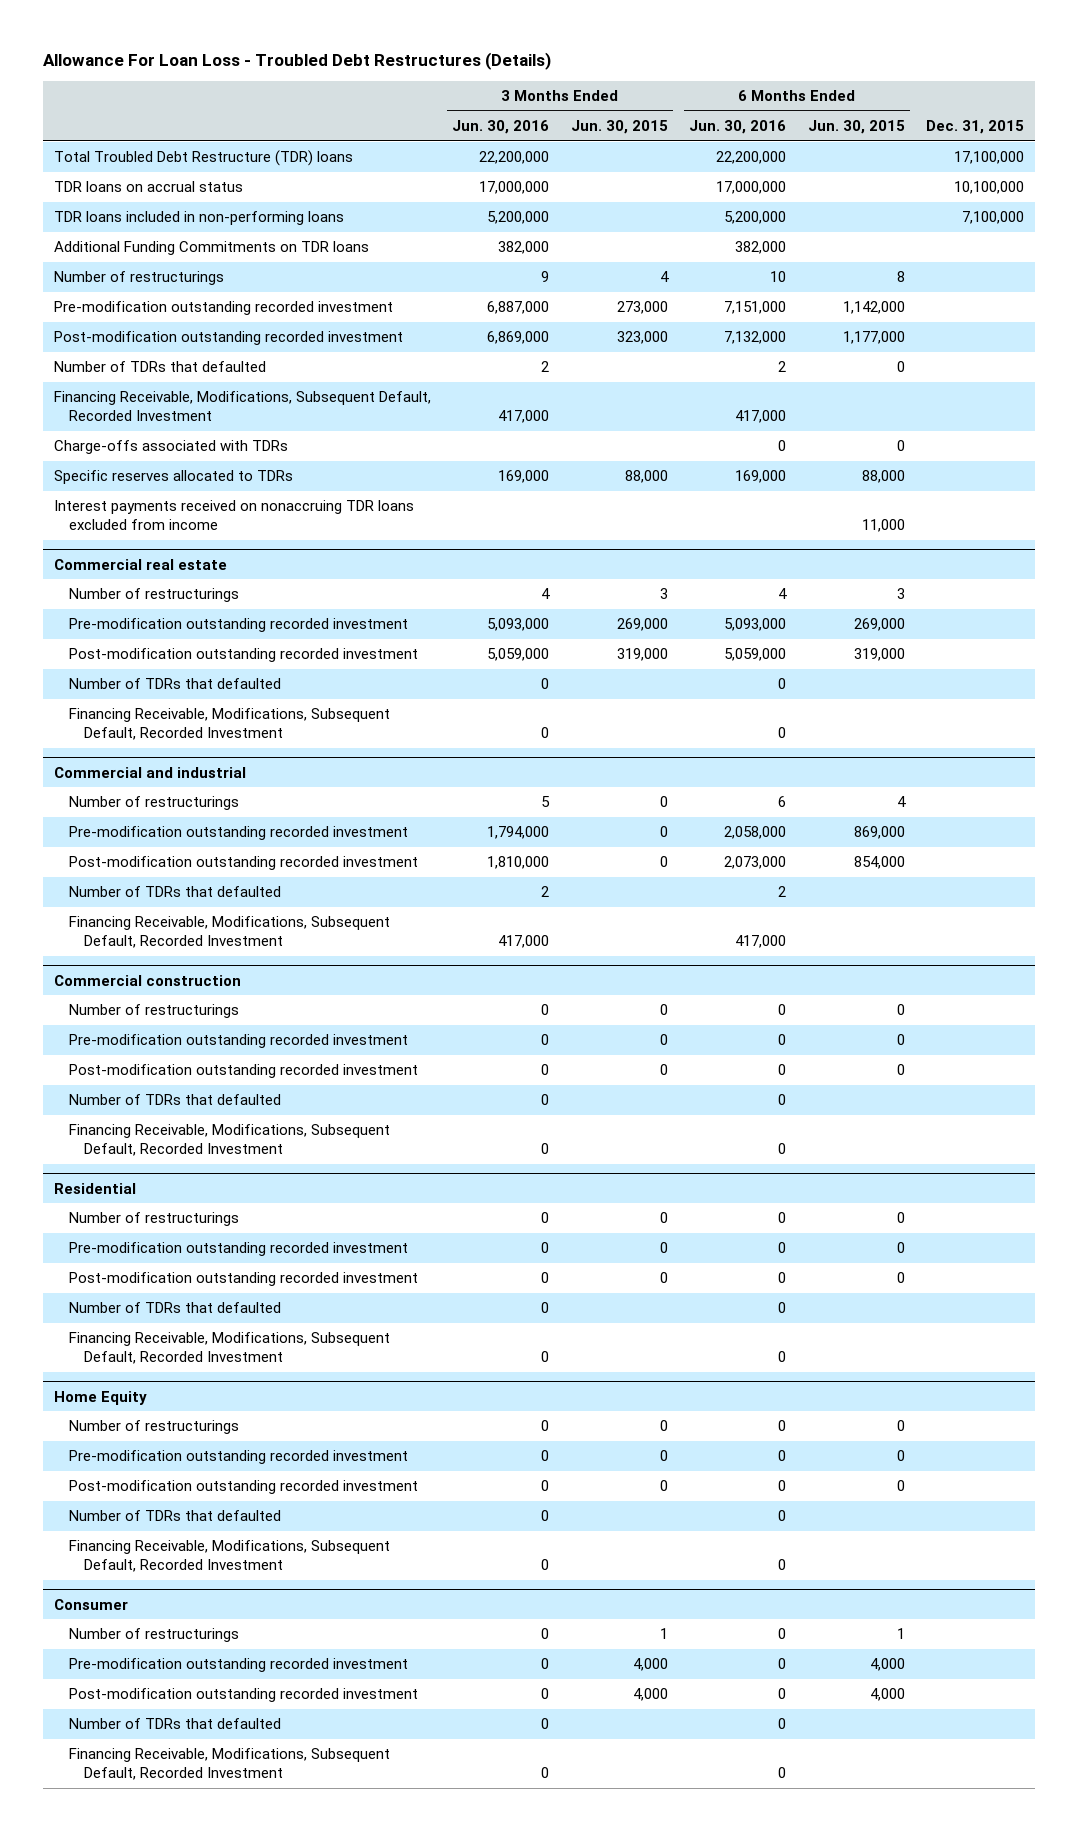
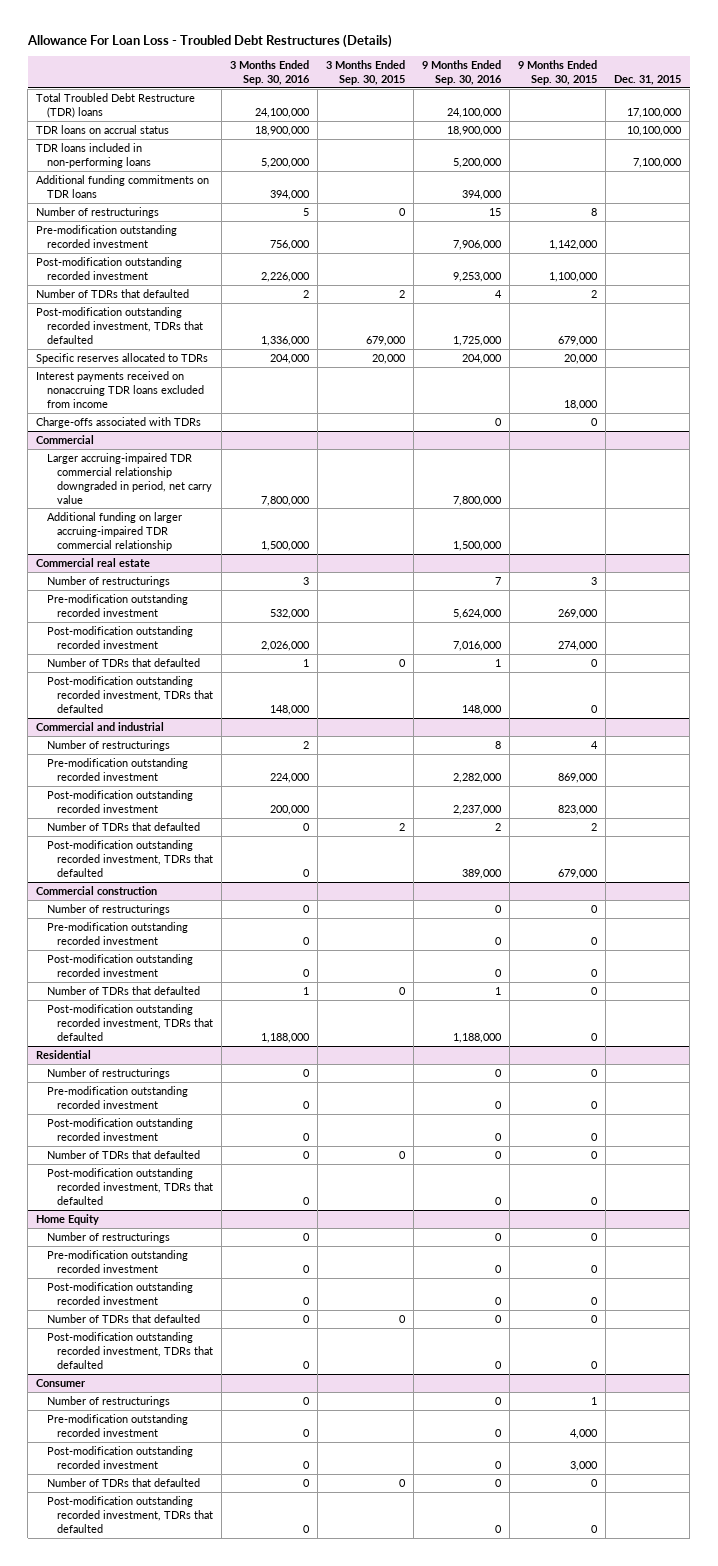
- | 3 Months Ended Jun. 30, 2016 | 3 Months Ended Jun. 30, 2015 | 6 Months Ended Jun. 30, 2016 | 6 Months Ended Jun. 30, 2015 | Dec. 31, 2015
+ | 3 Months Ended Sep. 30, 2016 | 3 Months Ended Sep. 30, 2015 | 9 Months Ended Sep. 30, 2016 | 9 Months Ended Sep. 30, 2015 | Dec. 31, 2015
- Additional Funding Commitments on TDR loans | 382,000 | | 382,000 | |
+ Additional funding commitments on TDR loans | 394,000 | | 394,000 | |
- Financing Receivable, Modifications, Subsequent Default, Recorded Investment | 417,000 | | 417,000 | |
+ Post-modification outstanding recorded investment, TDRs that defaulted | 1,336,000 | 679,000 | 1,725,000 | 679,000 |
moved down: Charge-offs associated with TDRs | | | 0 | 0 |
+ Commercial
+ Larger accruing-impaired TDR commercial relationship downgraded in period, net carry value | 7,800,000 | | 7,800,000 | |
+ Additional funding on larger accruing-impaired TDR commercial relationship | 1,500,000 | | 1,500,000 | |
@ Commercial real estate
- Financing Receivable, Modifications, Subsequent Default, Recorded Investment | 0 | | 0 | |
+ Post-modification outstanding recorded investment, TDRs that defaulted | 148,000 | | 148,000 | 0 |
@ Commercial and industrial
- Financing Receivable, Modifications, Subsequent Default, Recorded Investment | 417,000 | | 417,000 | |
+ Post-modification outstanding recorded investment, TDRs that defaulted | 0 | | 389,000 | 679,000 |
@ Commercial construction
- Financing Receivable, Modifications, Subsequent Default, Recorded Investment | 0 | | 0 | |
+ Post-modification outstanding recorded investment, TDRs that defaulted | 1,188,000 | | 1,188,000 | 0 |
@ Residential
- Financing Receivable, Modifications, Subsequent Default, Recorded Investment | 0 | | 0 | |
+ Post-modification outstanding recorded investment, TDRs that defaulted | 0 | | 0 | 0 |
@ Home Equity
- Financing Receivable, Modifications, Subsequent Default, Recorded Investment | 0 | | 0 | |
+ Post-modification outstanding recorded investment, TDRs that defaulted | 0 | | 0 | 0 |
@ Consumer
- Financing Receivable, Modifications, Subsequent Default, Recorded Investment | 0 | | 0 | |
+ Post-modification outstanding recorded investment, TDRs that defaulted | 0 | | 0 | 0 |

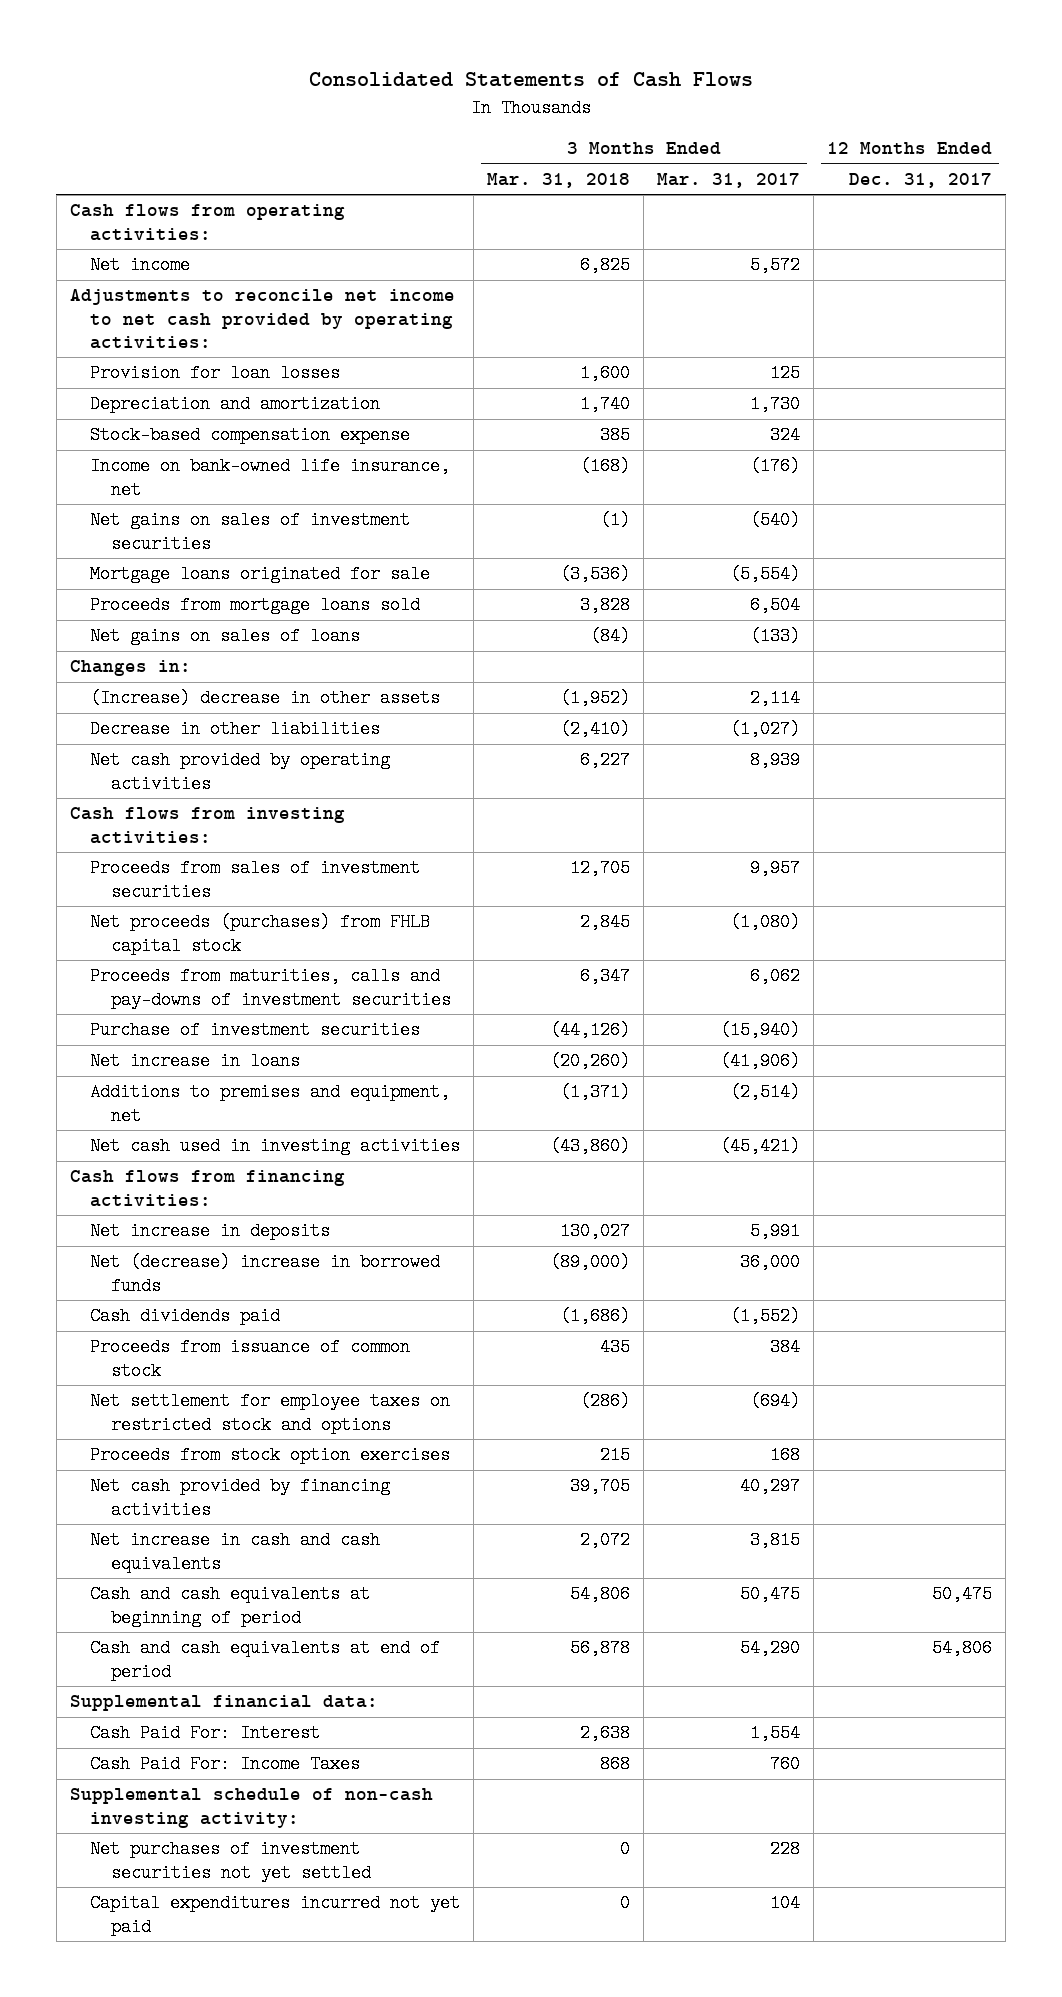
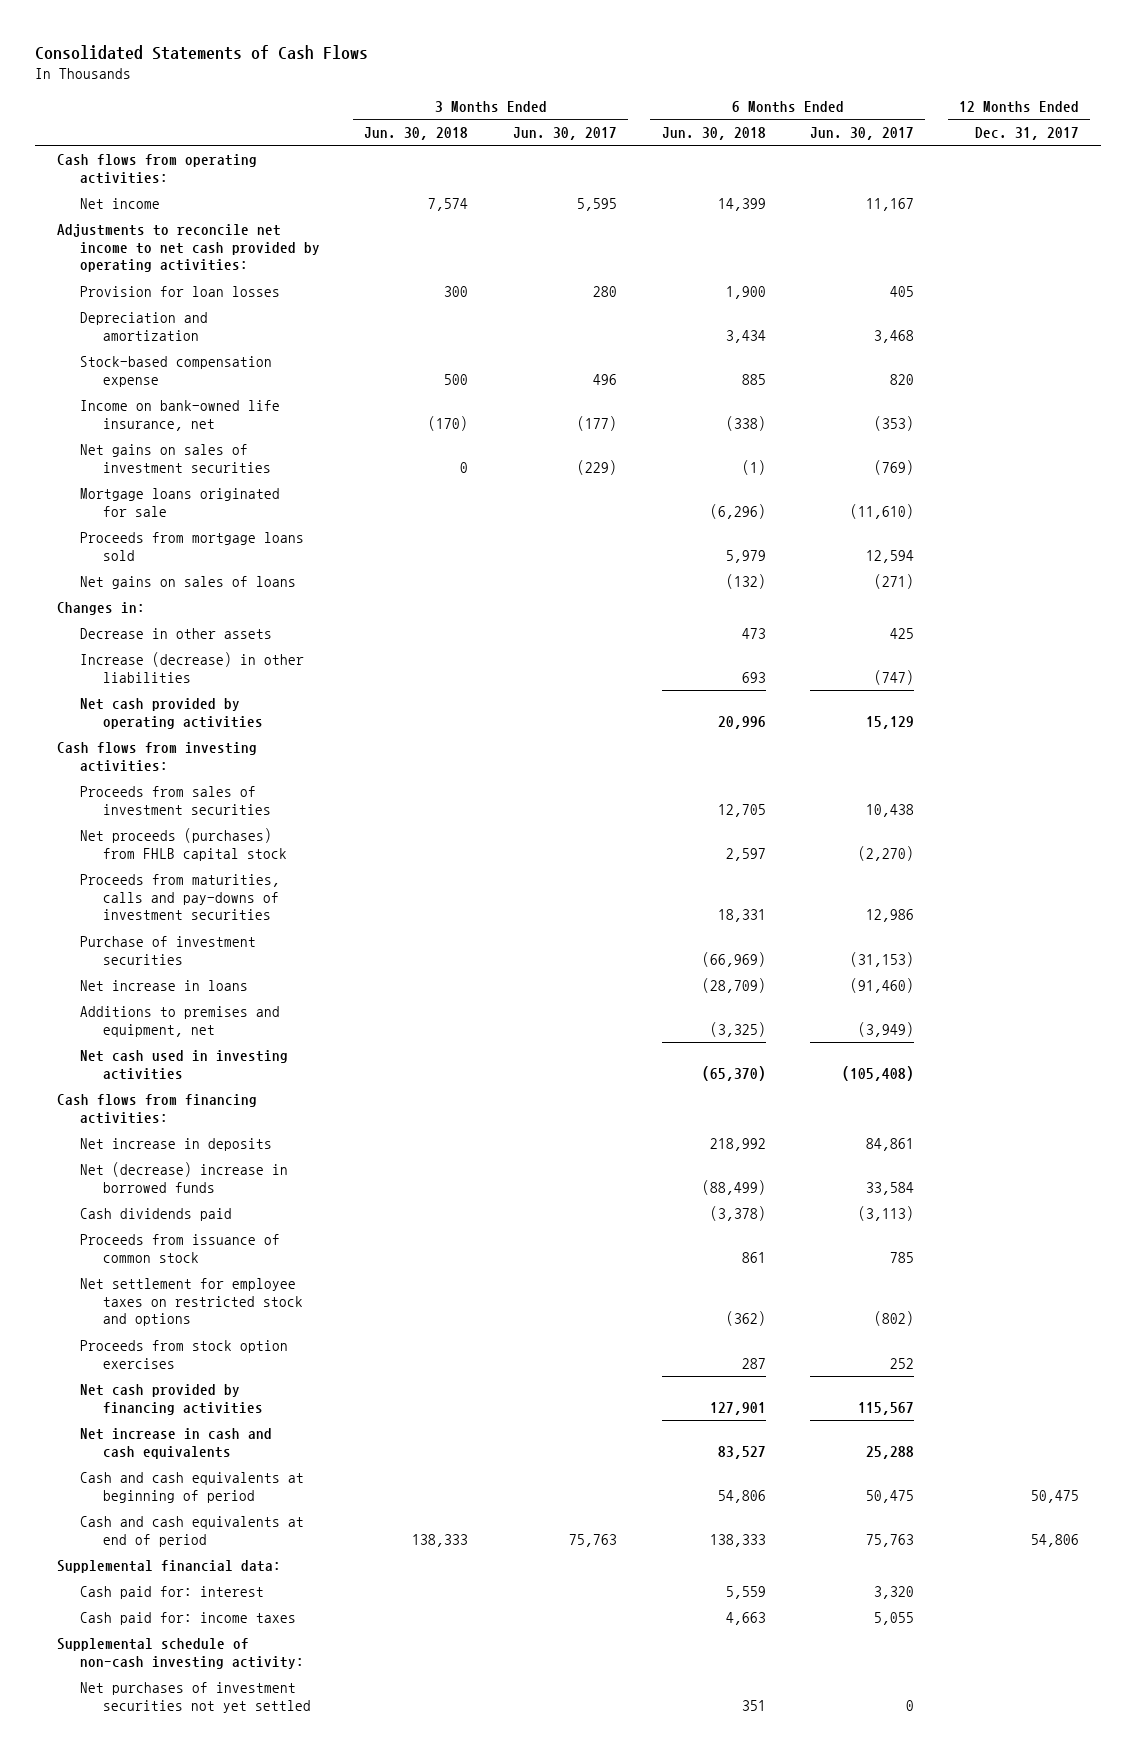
- | 3 Months Ended Mar. 31, 2018 | 3 Months Ended Mar. 31, 2017 | 12 Months Ended Dec. 31, 2017
+ | 3 Months Ended Jun. 30, 2018 | 3 Months Ended Jun. 30, 2017 | 6 Months Ended Jun. 30, 2018 | 6 Months Ended Jun. 30, 2017 | 12 Months Ended Dec. 31, 2017
- (Increase) decrease in other assets | (1,952) | 2,114 |
- Decrease in other liabilities | (2,410) | (1,027) |
+ Decrease in other assets | | | 473 | 425 |
+ Increase (decrease) in other liabilities | | | 693 | (747) |
- Cash Paid For: Interest | 2,638 | 1,554 |
- Cash Paid For: Income Taxes | 868 | 760 |
+ Cash paid for: interest | | | 5,559 | 3,320 |
+ Cash paid for: income taxes | | | 4,663 | 5,055 |
- Capital expenditures incurred not yet paid | 0 | 104 |

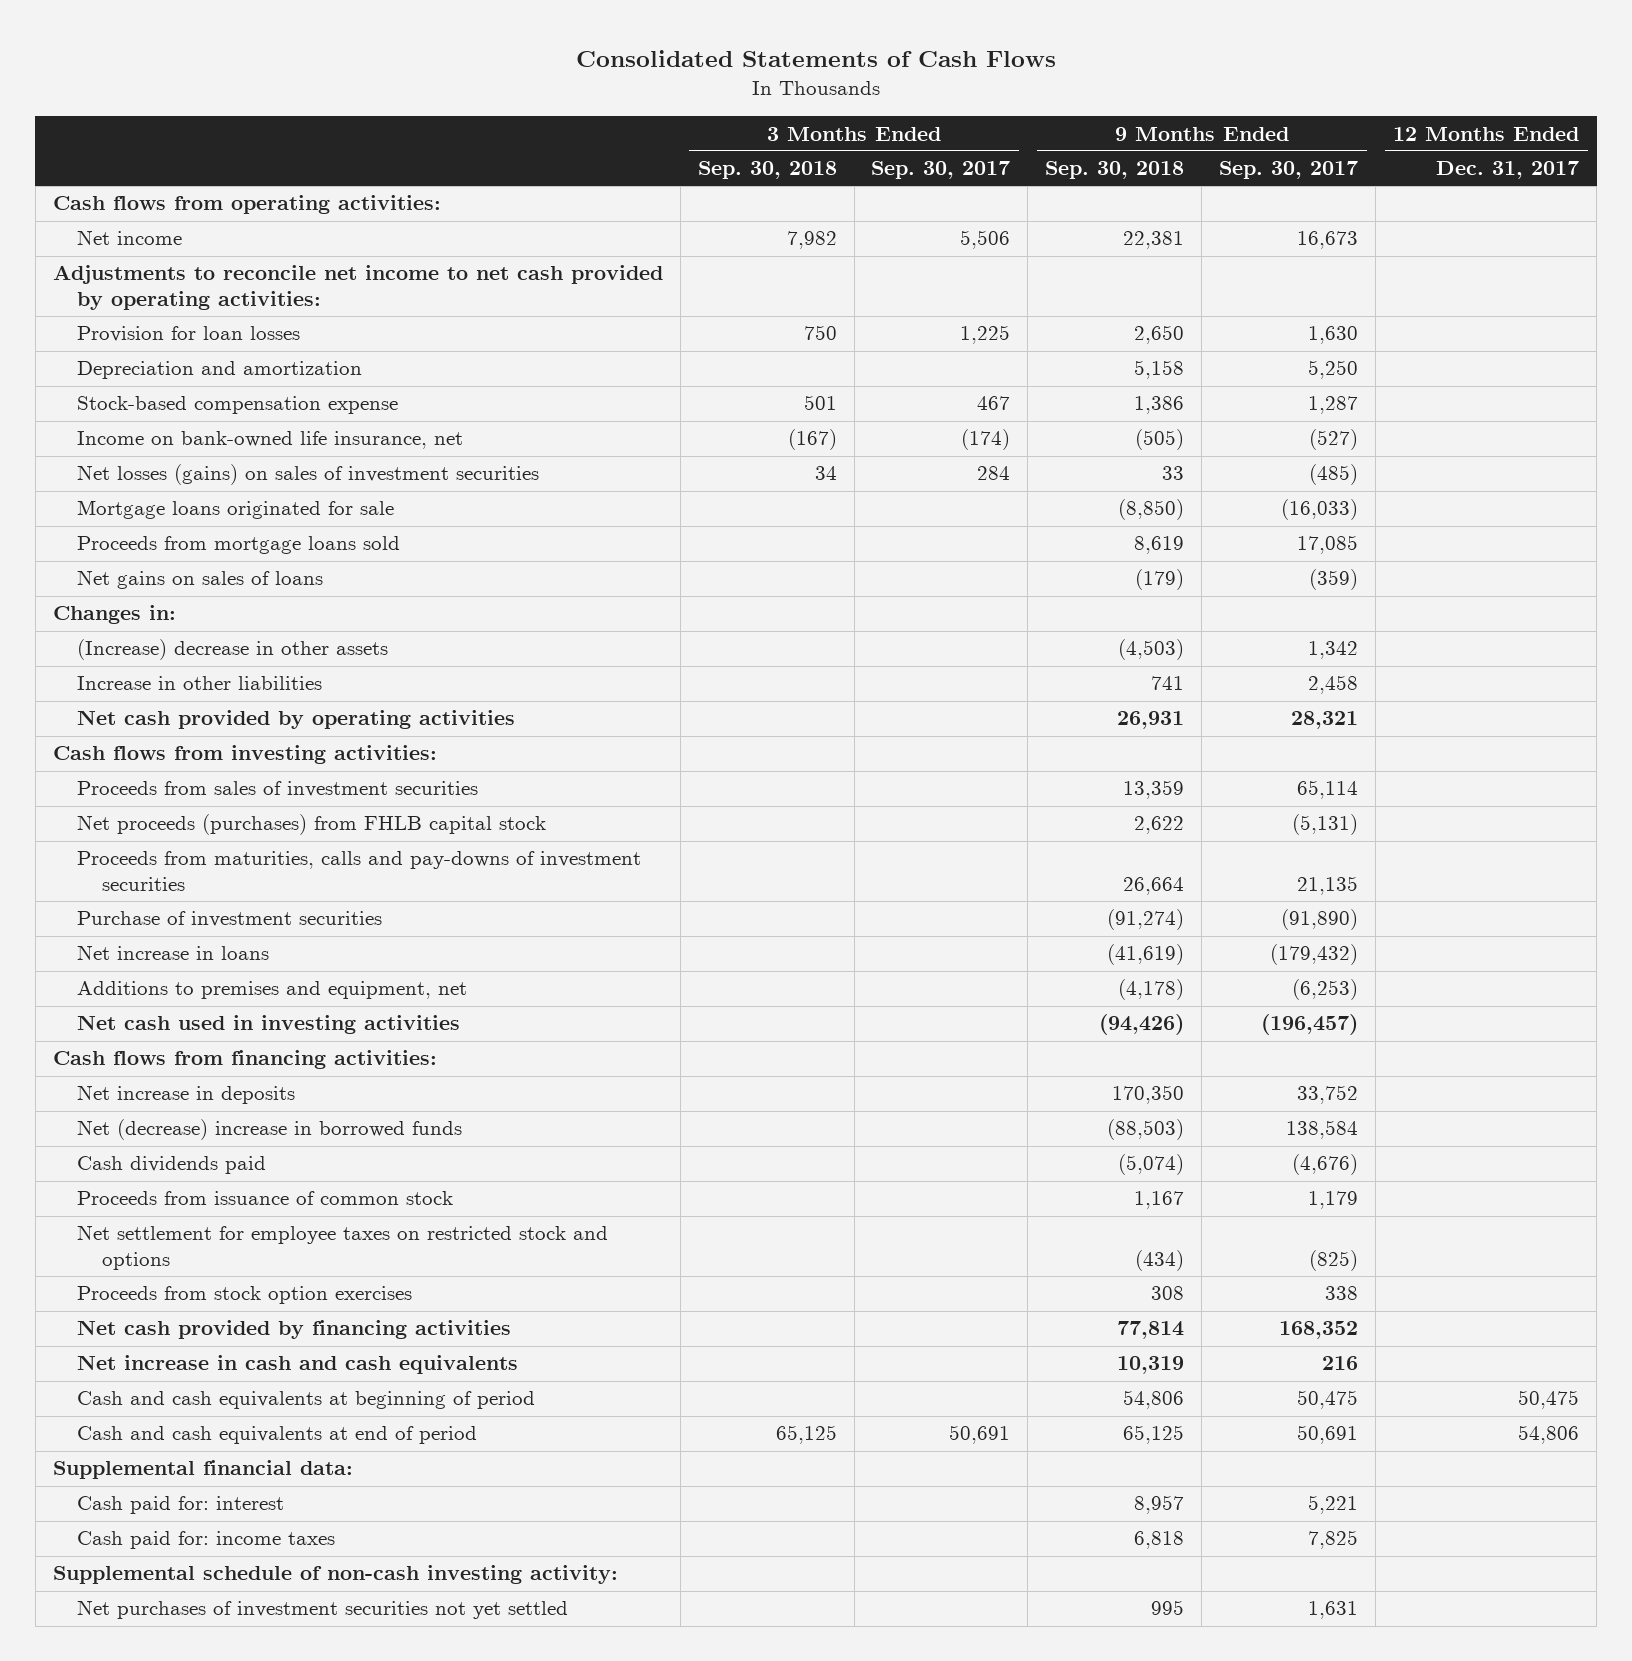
- | 3 Months Ended Jun. 30, 2018 | 3 Months Ended Jun. 30, 2017 | 6 Months Ended Jun. 30, 2018 | 6 Months Ended Jun. 30, 2017 | 12 Months Ended Dec. 31, 2017
+ | 3 Months Ended Sep. 30, 2018 | 3 Months Ended Sep. 30, 2017 | 9 Months Ended Sep. 30, 2018 | 9 Months Ended Sep. 30, 2017 | 12 Months Ended Dec. 31, 2017
- Net gains on sales of investment securities | 0 | (229) | (1) | (769) |
+ Net losses (gains) on sales of investment securities | 34 | 284 | 33 | (485) |
- Decrease in other assets | | | 473 | 425 |
- Increase (decrease) in other liabilities | | | 693 | (747) |
+ (Increase) decrease in other assets | | | (4,503) | 1,342 |
+ Increase in other liabilities | | | 741 | 2,458 |

